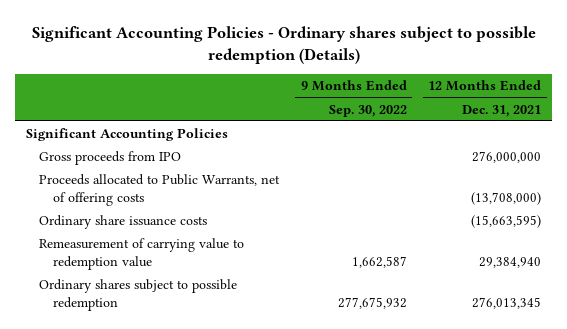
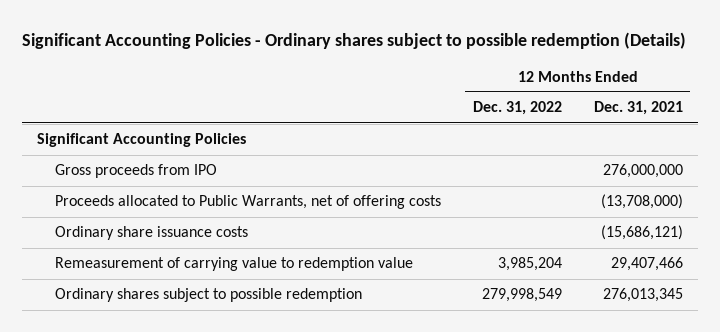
- | 9 Months Ended Sep. 30, 2022 | 12 Months Ended Dec. 31, 2021
+ | 12 Months Ended Dec. 31, 2022 | 12 Months Ended Dec. 31, 2021
- Ordinary share issuance costs | | (15,663,595)
- Remeasurement of carrying value to redemption value | 1,662,587 | 29,384,940
+ Ordinary share issuance costs | | (15,686,121)
+ Remeasurement of carrying value to redemption value | 3,985,204 | 29,407,466

